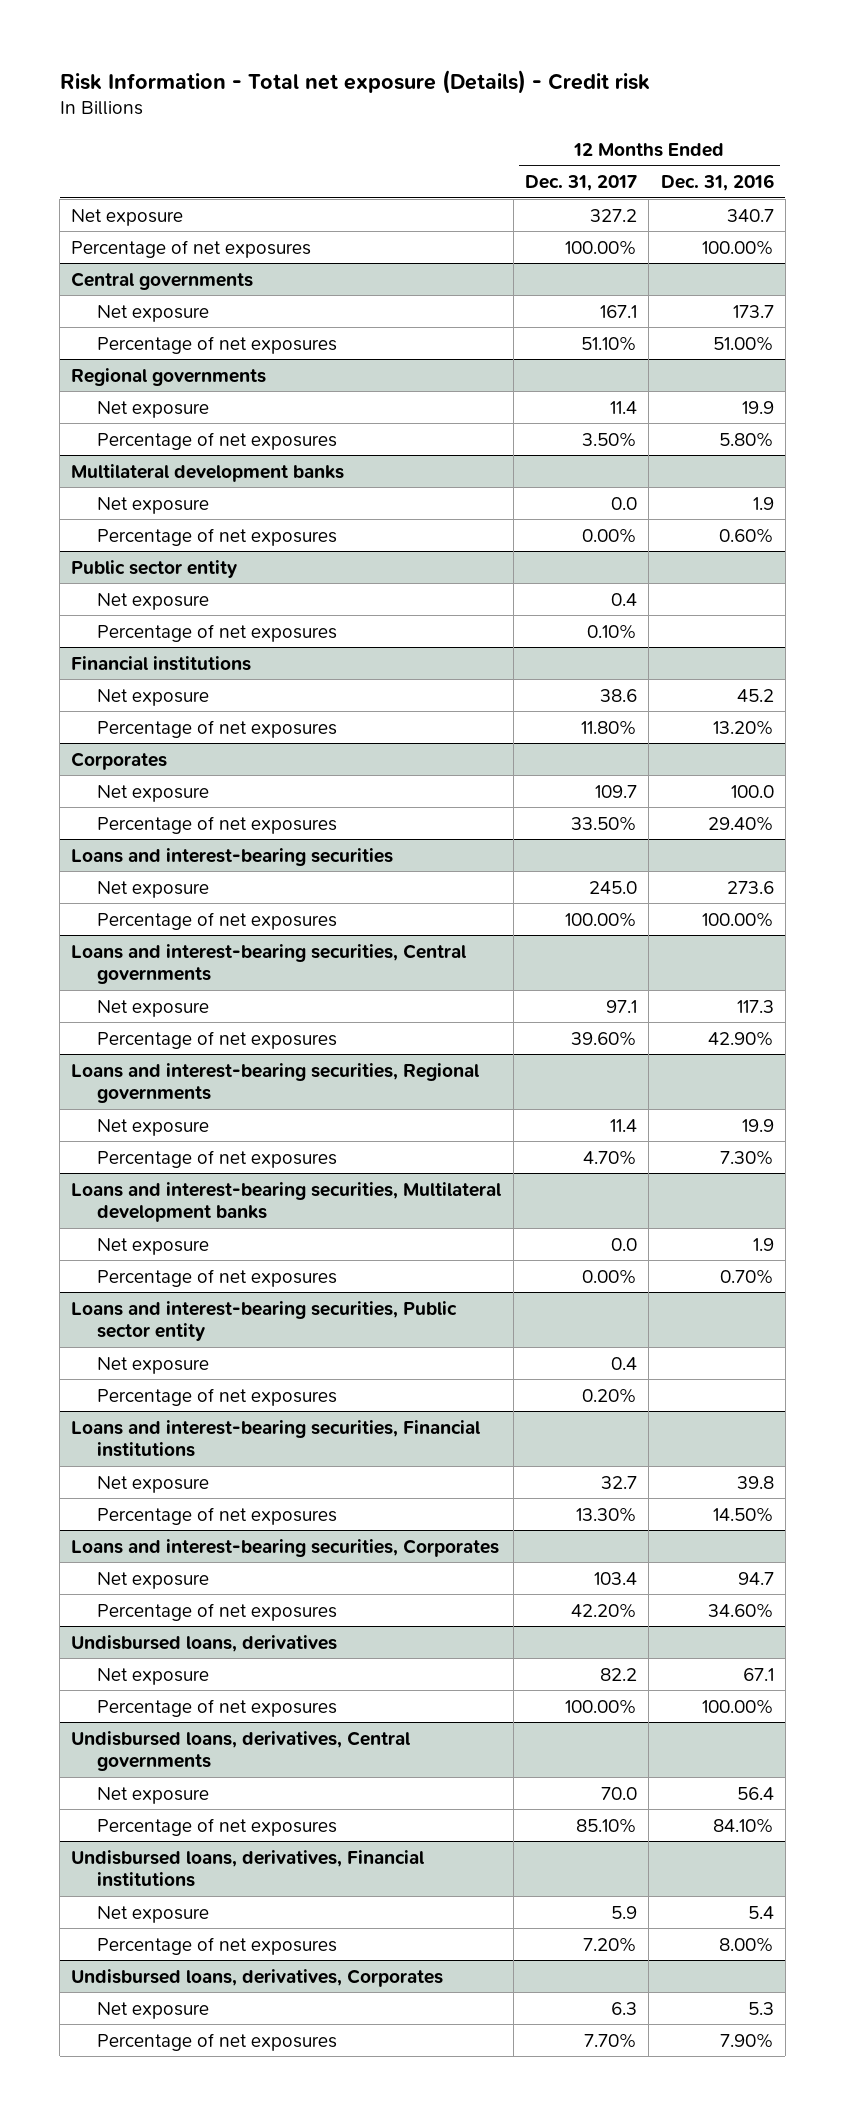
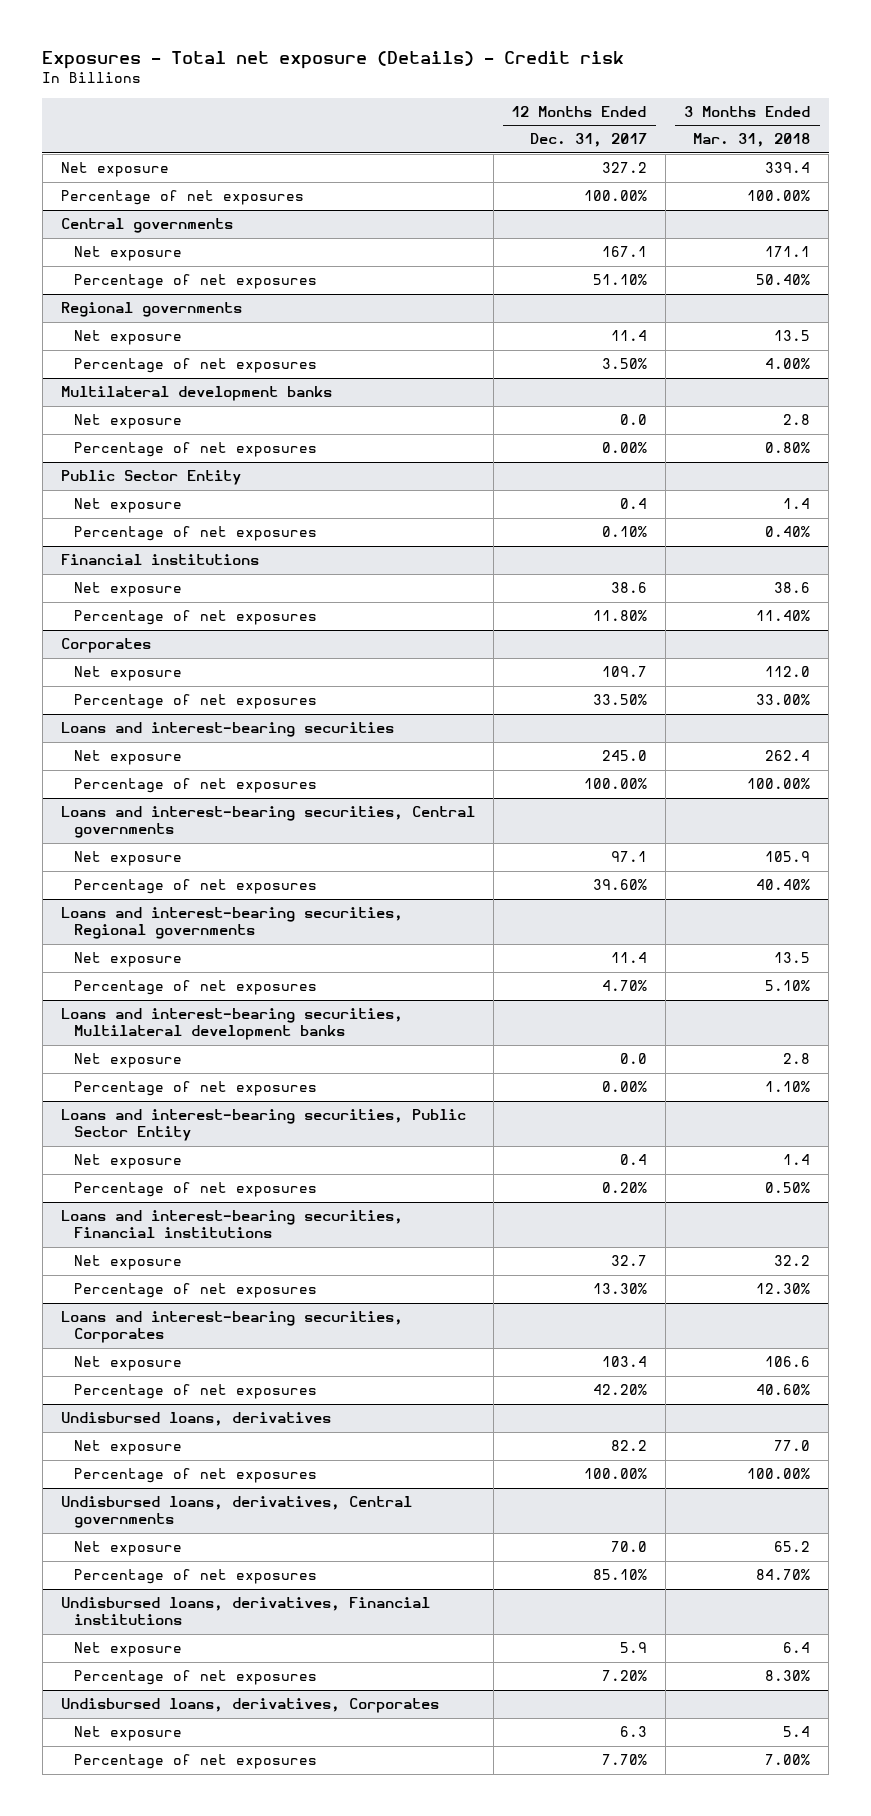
- Risk Information - Total net exposure (Details) - Credit risk
+ Exposures - Total net exposure (Details) - Credit risk
- | 12 Months Ended Dec. 31, 2017 | 12 Months Ended Dec. 31, 2016
+ | 12 Months Ended Dec. 31, 2017 | 3 Months Ended Mar. 31, 2018
- Public sector entity
+ Public Sector Entity
- Loans and interest-bearing securities, Public sector entity
+ Loans and interest-bearing securities, Public Sector Entity

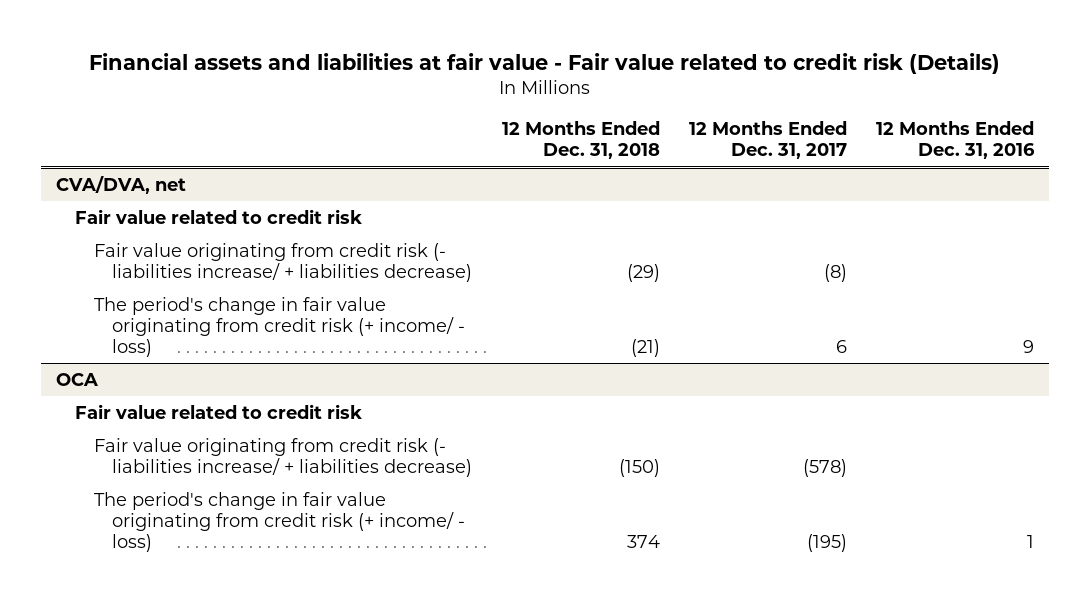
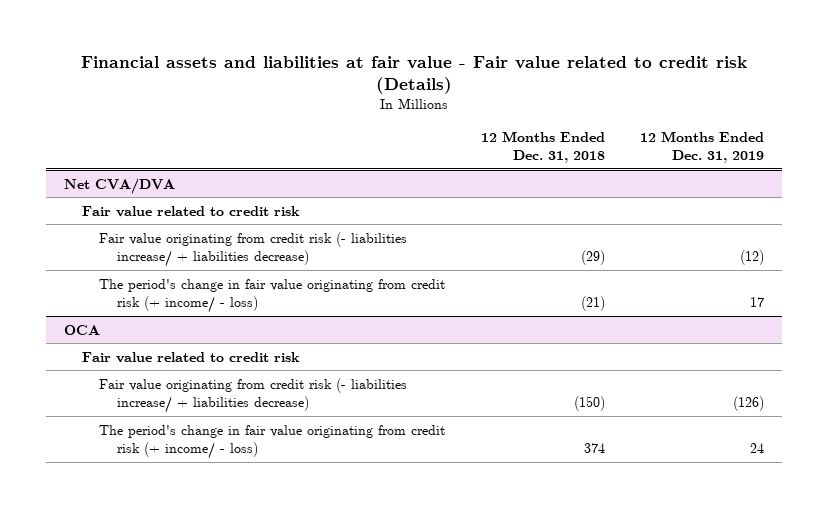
- | 12 Months Ended Dec. 31, 2018 | 12 Months Ended Dec. 31, 2017 | 12 Months Ended Dec. 31, 2016
+ | 12 Months Ended Dec. 31, 2018 | 12 Months Ended Dec. 31, 2019
- CVA/DVA, net
+ Net CVA/DVA

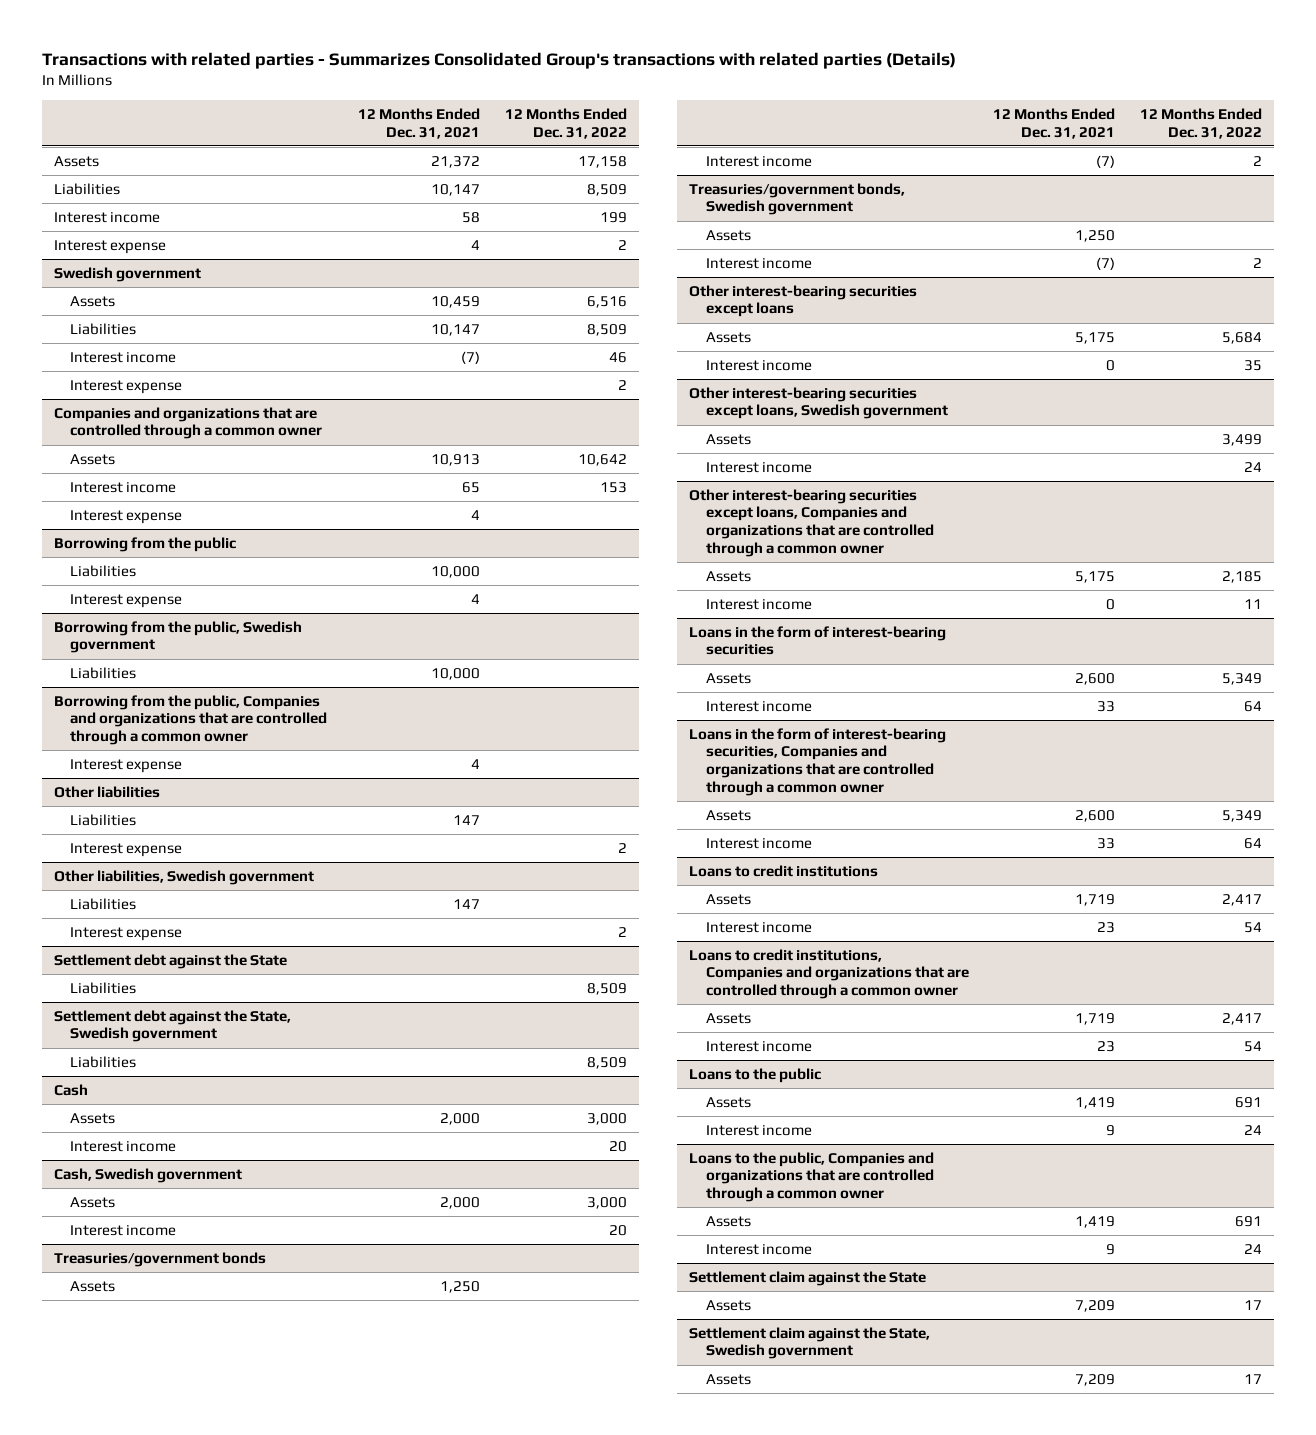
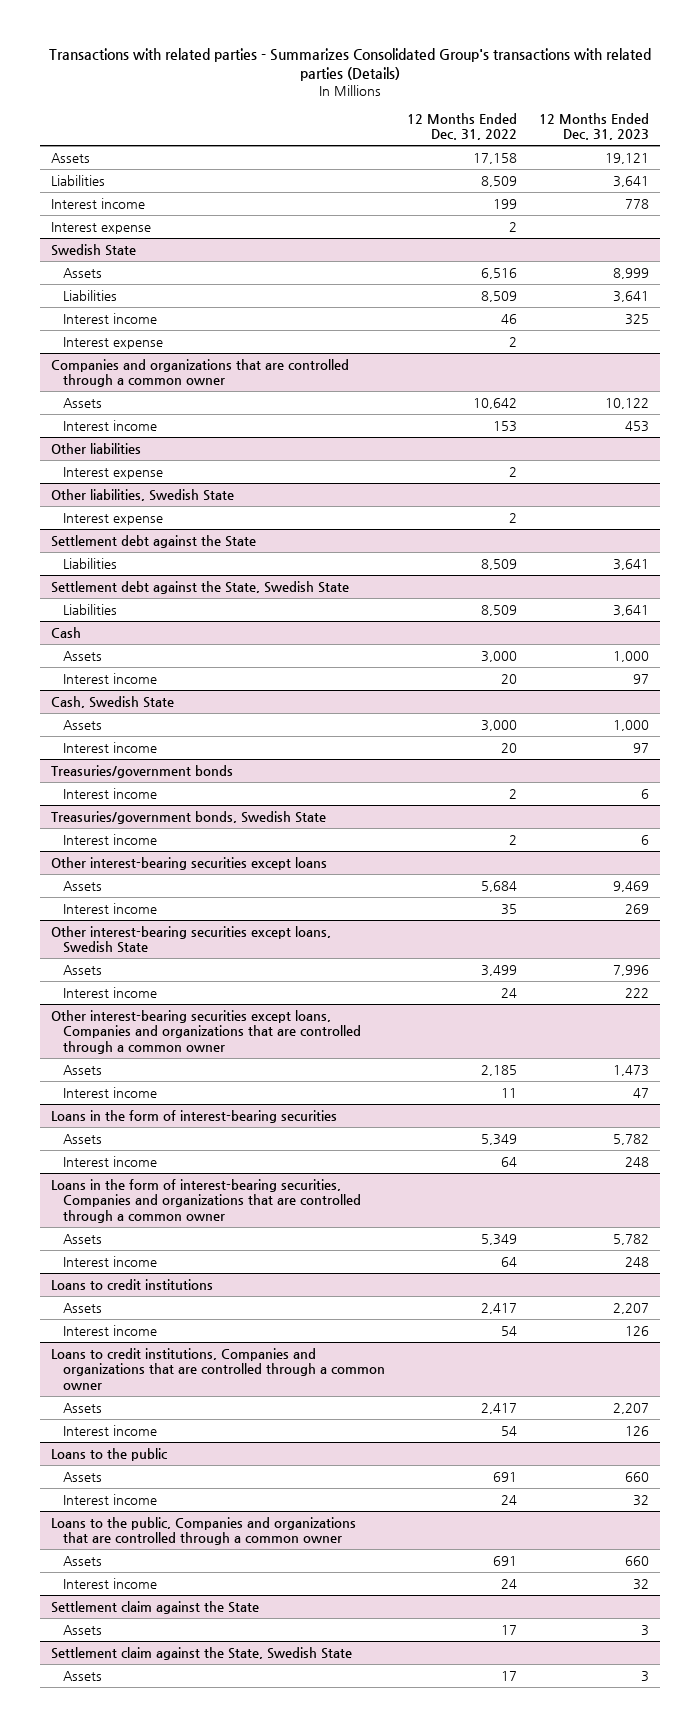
- | 12 Months Ended Dec. 31, 2021 | 12 Months Ended Dec. 31, 2022
+ | 12 Months Ended Dec. 31, 2022 | 12 Months Ended Dec. 31, 2023
- Swedish government
+ Swedish State
@ Companies and organizations that are controlled through a common owner
- Interest expense | 4 |
- Borrowing from the public
- Liabilities | 10,000 |
- Interest expense | 4 |
- Borrowing from the public, Swedish government
- Liabilities | 10,000 |
- Borrowing from the public, Companies and organizations that are controlled through a common owner
- Interest expense | 4 |
@ Other liabilities
- Liabilities | 147 |
- Other liabilities, Swedish government
- Liabilities | 147 |
+ Other liabilities, Swedish State
- Settlement debt against the State, Swedish government
+ Settlement debt against the State, Swedish State
- Cash, Swedish government
+ Cash, Swedish State
@ Treasuries/government bonds
- Assets | 1,250 |
- Treasuries/government bonds, Swedish government
- Assets | 1,250 |
+ Treasuries/government bonds, Swedish State
- Other interest-bearing securities except loans, Swedish government
+ Other interest-bearing securities except loans, Swedish State
- Settlement claim against the State, Swedish government
+ Settlement claim against the State, Swedish State

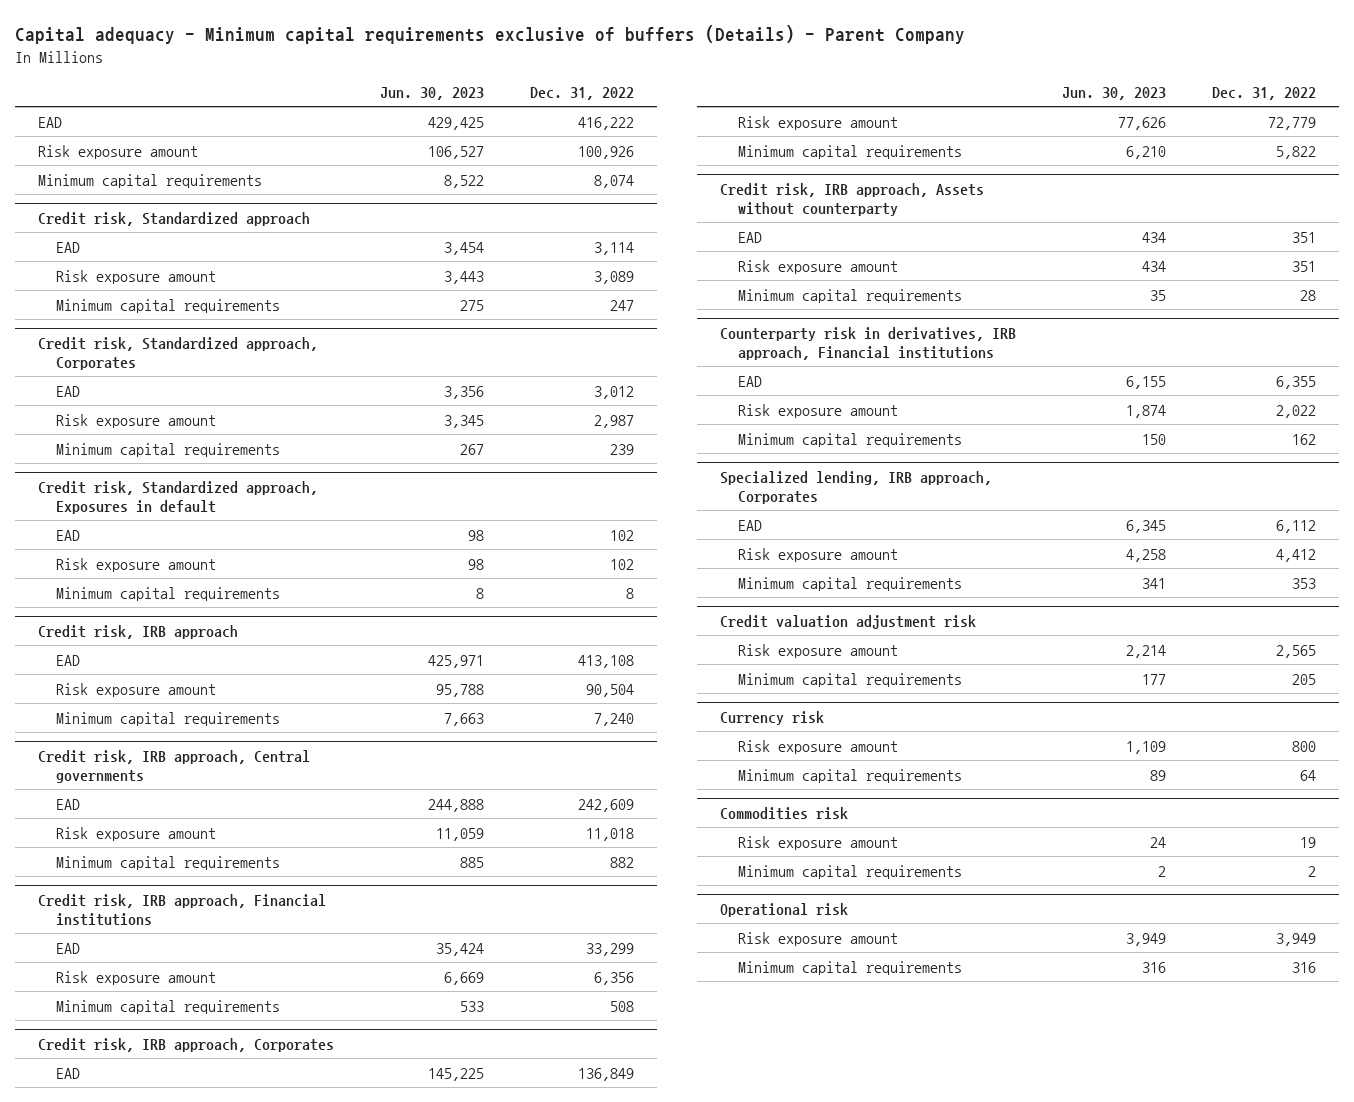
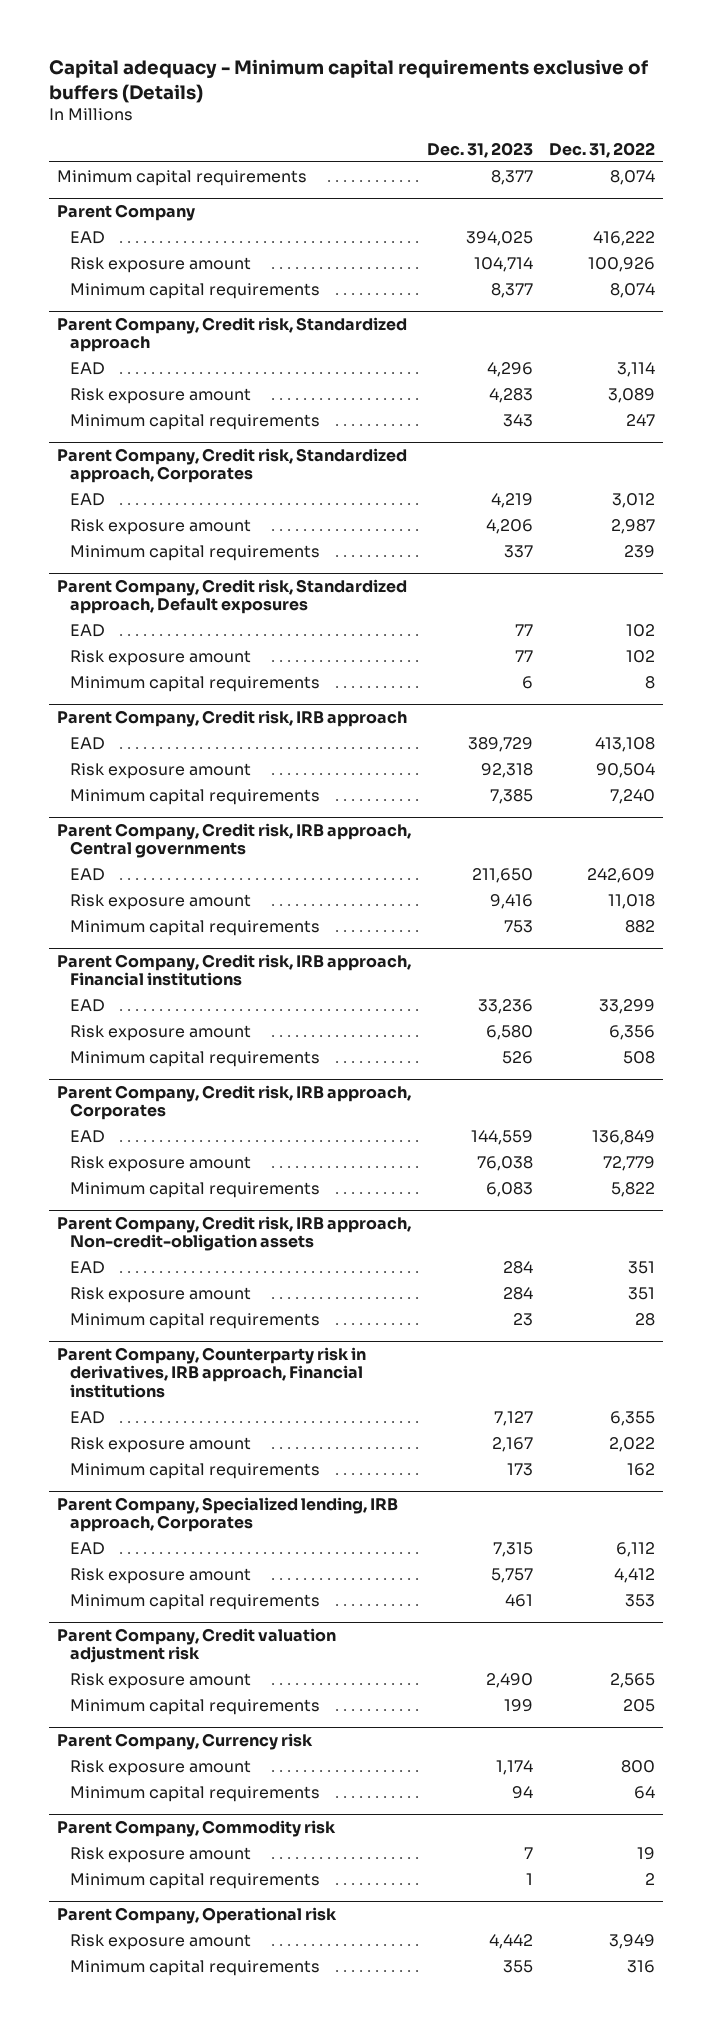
- Capital adequacy - Minimum capital requirements exclusive of buffers (Details) - Parent Company
+ Capital adequacy - Minimum capital requirements exclusive of buffers (Details)
- | Jun. 30, 2023 | Dec. 31, 2022
+ | Dec. 31, 2023 | Dec. 31, 2022
+ Minimum capital requirements | 8,377 | 8,074
+ Parent Company
- Credit risk, Standardized approach
+ Parent Company, Credit risk, Standardized approach
- Credit risk, Standardized approach, Corporates
+ Parent Company, Credit risk, Standardized approach, Corporates
- Credit risk, Standardized approach, Exposures in default
+ Parent Company, Credit risk, Standardized approach, Default exposures
- Credit risk, IRB approach
+ Parent Company, Credit risk, IRB approach
- Credit risk, IRB approach, Central governments
+ Parent Company, Credit risk, IRB approach, Central governments
- Credit risk, IRB approach, Financial institutions
+ Parent Company, Credit risk, IRB approach, Financial institutions
- Credit risk, IRB approach, Corporates
+ Parent Company, Credit risk, IRB approach, Corporates
- Credit risk, IRB approach, Assets without counterparty
+ Parent Company, Credit risk, IRB approach, Non-credit-obligation assets
- Counterparty risk in derivatives, IRB approach, Financial institutions
+ Parent Company, Counterparty risk in derivatives, IRB approach, Financial institutions
- Specialized lending, IRB approach, Corporates
+ Parent Company, Specialized lending, IRB approach, Corporates
- Credit valuation adjustment risk
+ Parent Company, Credit valuation adjustment risk
- Currency risk
+ Parent Company, Currency risk
- Commodities risk
+ Parent Company, Commodity risk
- Operational risk
+ Parent Company, Operational risk

